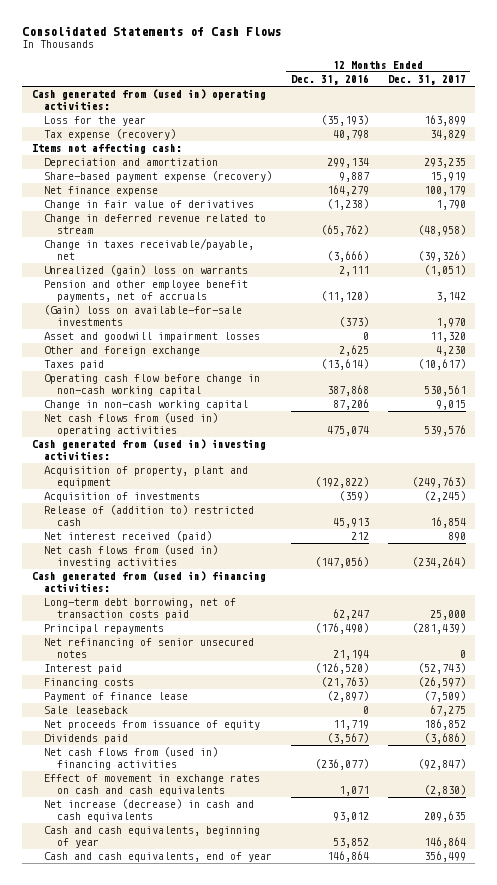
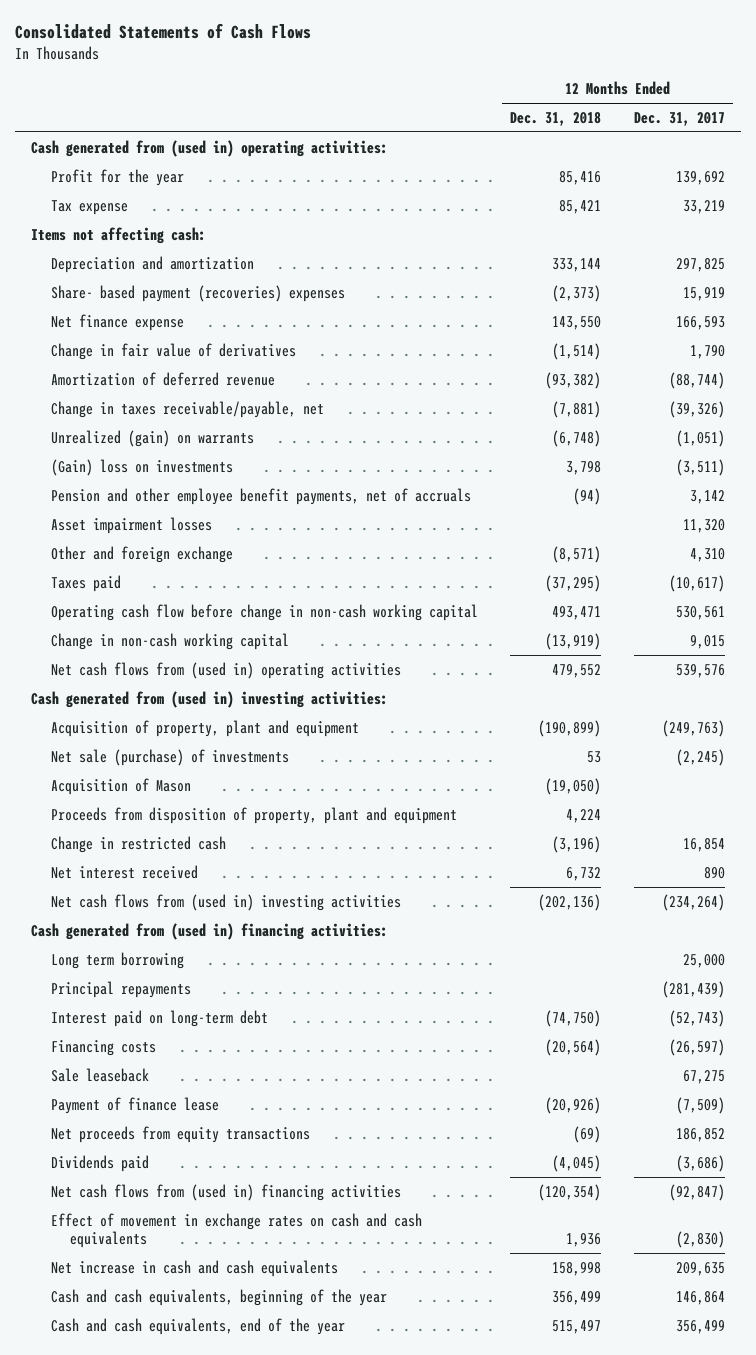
- | 12 Months Ended Dec. 31, 2016 | 12 Months Ended Dec. 31, 2017
+ | 12 Months Ended Dec. 31, 2018 | 12 Months Ended Dec. 31, 2017
- Loss for the year | (35,193) | 163,899
- Tax expense (recovery) | 40,798 | 34,829
+ Profit for the year | 85,416 | 139,692
+ Tax expense | 85,421 | 33,219
- Depreciation and amortization | 299,134 | 293,235
- Share-based payment expense (recovery) | 9,887 | 15,919
- Net finance expense | 164,279 | 100,179
+ Depreciation and amortization | 333,144 | 297,825
+ Share- based payment (recoveries) expenses | (2,373) | 15,919
+ Net finance expense | 143,550 | 166,593
- Change in deferred revenue related to stream | (65,762) | (48,958)
+ Amortization of deferred revenue | (93,382) | (88,744)
- Unrealized (gain) loss on warrants | 2,111 | (1,051)
+ Unrealized (gain) on warrants | (6,748) | (1,051)
+ (Gain) loss on investments | 3,798 | (3,511)
- (Gain) loss on available-for-sale investments | (373) | 1,970
- Asset and goodwill impairment losses | 0 | 11,320
- Other and foreign exchange | 2,625 | 4,230
+ Asset impairment losses | | 11,320
+ Other and foreign exchange | (8,571) | 4,310
- Acquisition of investments | (359) | (2,245)
- Release of (addition to) restricted cash | 45,913 | 16,854
- Net interest received (paid) | 212 | 890
+ Net sale (purchase) of investments | 53 | (2,245)
+ Acquisition of Mason | (19,050) |
+ Proceeds from disposition of property, plant and equipment | 4,224 |
+ Change in restricted cash | (3,196) | 16,854
+ Net interest received | 6,732 | 890
- Long-term debt borrowing, net of transaction costs paid | 62,247 | 25,000
+ Long term borrowing | | 25,000
- Net refinancing of senior unsecured notes | 21,194 | 0
- Interest paid | (126,520) | (52,743)
+ Interest paid on long-term debt | (74,750) | (52,743)
- Net proceeds from issuance of equity | 11,719 | 186,852
moved down: Payment of finance lease | (20,926) | (7,509)
+ Net proceeds from equity transactions | (69) | 186,852
- Net increase (decrease) in cash and cash equivalents | 93,012 | 209,635
- Cash and cash equivalents, beginning of year | 53,852 | 146,864
- Cash and cash equivalents, end of year | 146,864 | 356,499
+ Net increase in cash and cash equivalents | 158,998 | 209,635
+ Cash and cash equivalents, beginning of the year | 356,499 | 146,864
+ Cash and cash equivalents, end of the year | 515,497 | 356,499

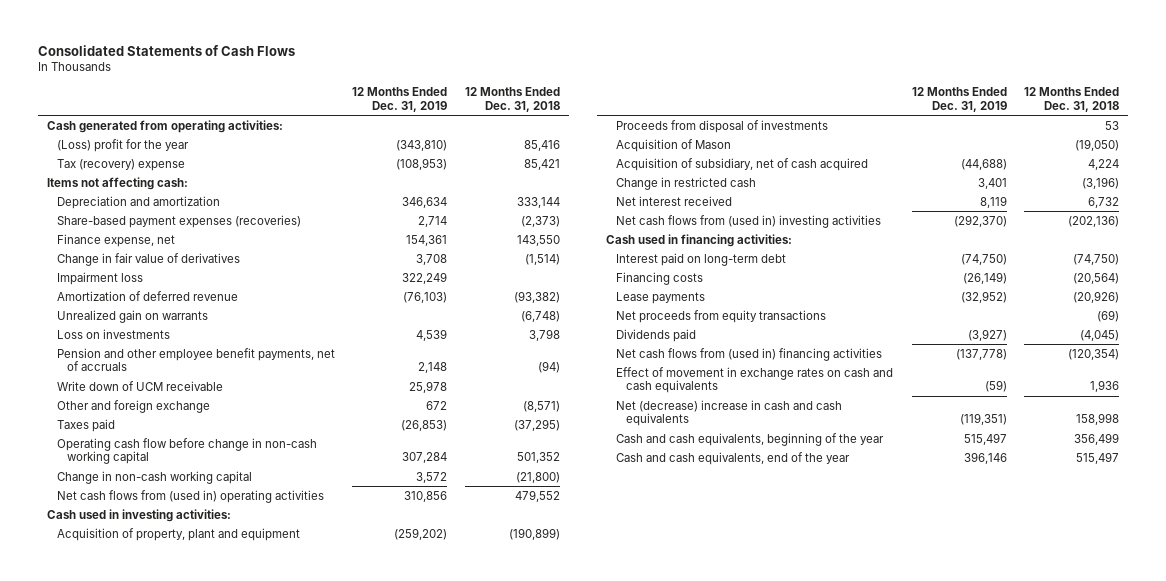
- | 12 Months Ended Dec. 31, 2018 | 12 Months Ended Dec. 31, 2017
+ | 12 Months Ended Dec. 31, 2019 | 12 Months Ended Dec. 31, 2018
- Cash generated from (used in) operating activities:
- Profit for the year | 85,416 | 139,692
- Tax expense | 85,421 | 33,219
+ Cash generated from operating activities:
+ (Loss) profit for the year | (343,810) | 85,416
+ Tax (recovery) expense | (108,953) | 85,421
- Share- based payment (recoveries) expenses | (2,373) | 15,919
- Net finance expense | 143,550 | 166,593
+ Share-based payment expenses (recoveries) | 2,714 | (2,373)
+ Finance expense, net | 154,361 | 143,550
+ Impairment loss | 322,249 |
- Change in taxes receivable/payable, net | (7,881) | (39,326)
- Unrealized (gain) on warrants | (6,748) | (1,051)
- (Gain) loss on investments | 3,798 | (3,511)
+ Unrealized gain on warrants | | (6,748)
+ Loss on investments | 4,539 | 3,798
- Asset impairment losses | | 11,320
+ Write down of UCM receivable | 25,978 |
- Operating cash flow before change in non-cash working capital | 493,471 | 530,561
- Change in non-cash working capital | (13,919) | 9,015
+ Operating cash flow before change in non-cash working capital | 307,284 | 501,352
+ Change in non-cash working capital | 3,572 | (21,800)
- Cash generated from (used in) investing activities:
+ Cash used in investing activities:
- Net sale (purchase) of investments | 53 | (2,245)
+ Proceeds from disposal of investments | | 53
- Proceeds from disposition of property, plant and equipment | 4,224 |
+ Acquisition of subsidiary, net of cash acquired | (44,688) | 4,224
- Cash generated from (used in) financing activities:
- Long term borrowing | | 25,000
- Principal repayments | | (281,439)
+ Cash used in financing activities:
- Sale leaseback | | 67,275
- Payment of finance lease | (20,926) | (7,509)
+ Lease payments | (32,952) | (20,926)
- Net increase in cash and cash equivalents | 158,998 | 209,635
+ Net (decrease) increase in cash and cash equivalents | (119,351) | 158,998

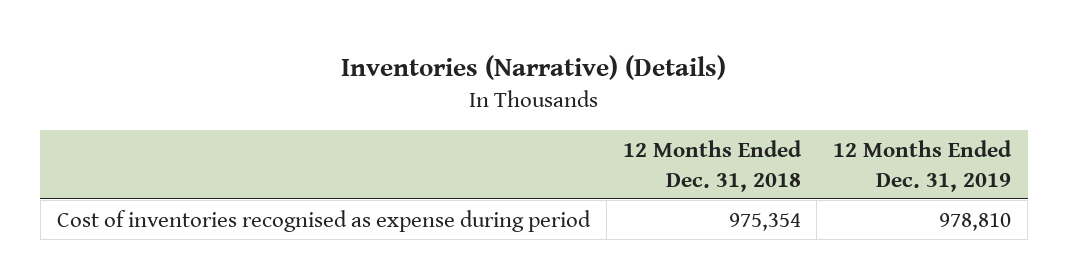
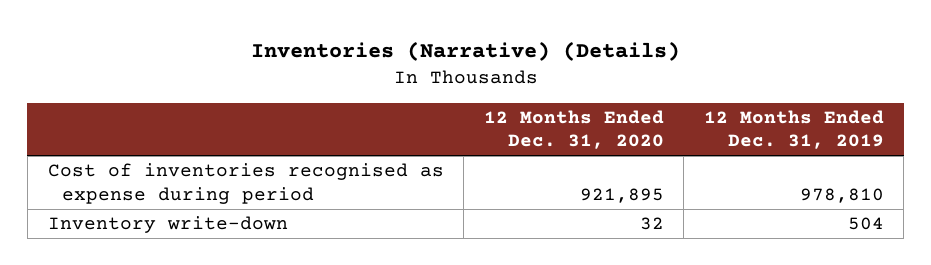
- | 12 Months Ended Dec. 31, 2018 | 12 Months Ended Dec. 31, 2019
+ | 12 Months Ended Dec. 31, 2020 | 12 Months Ended Dec. 31, 2019
+ Inventory write-down | 32 | 504

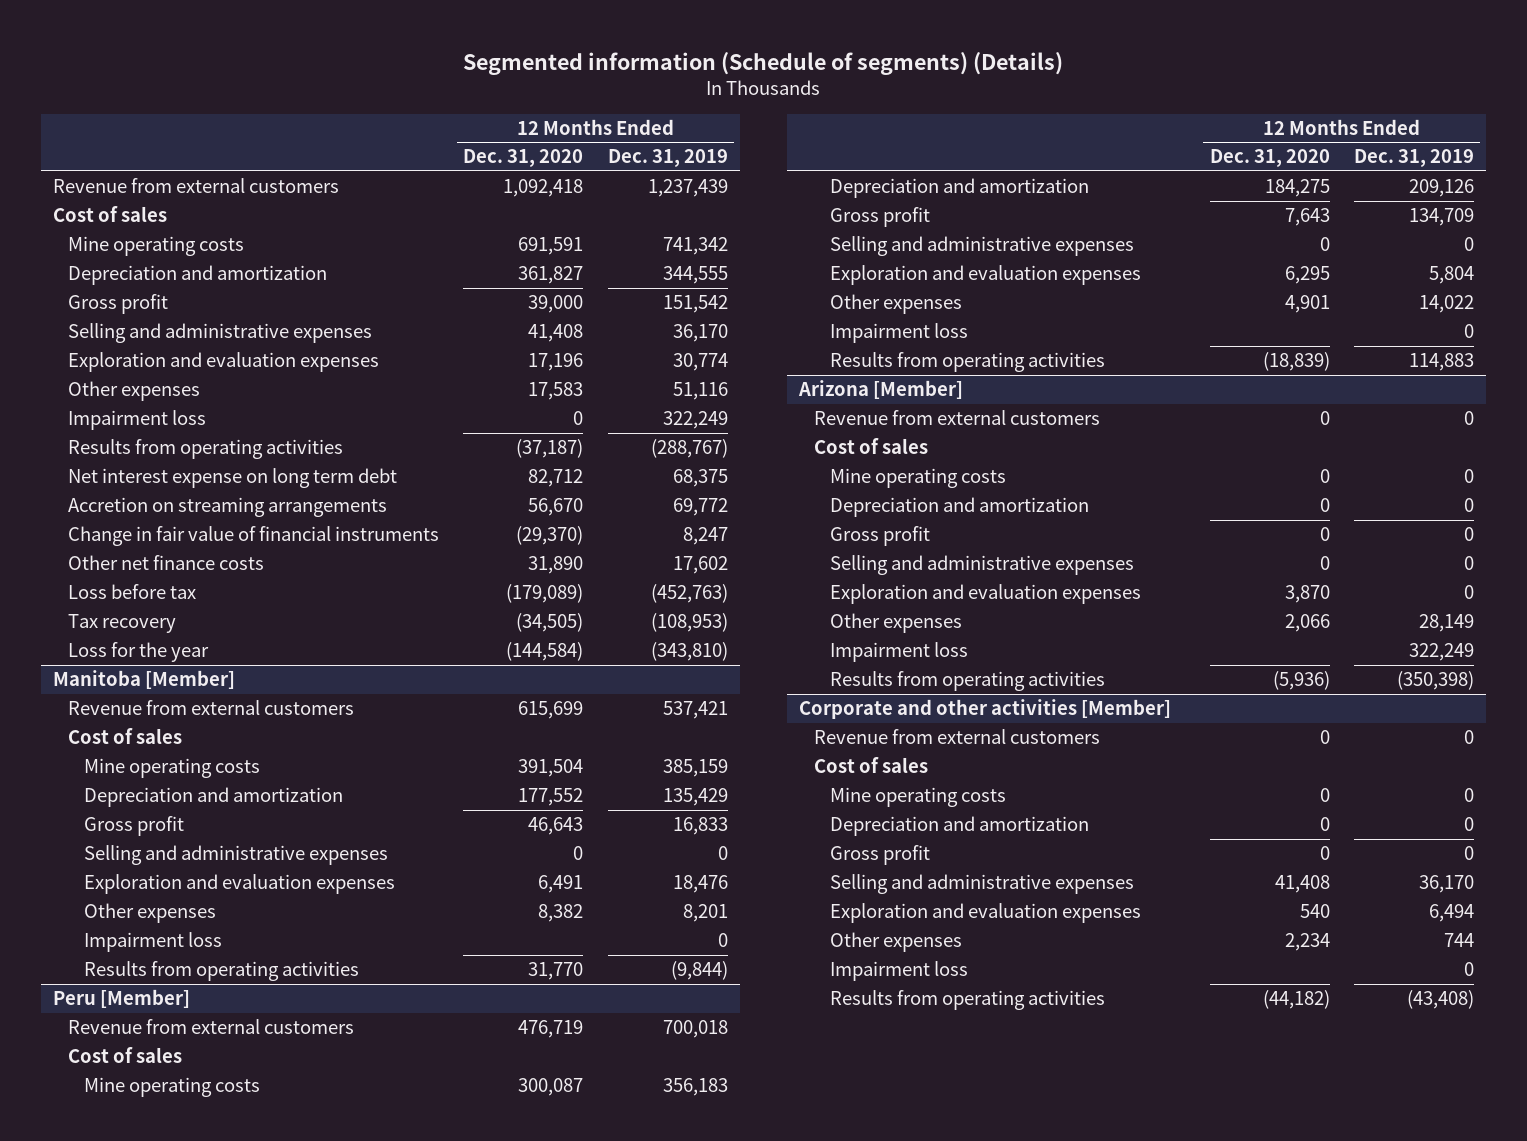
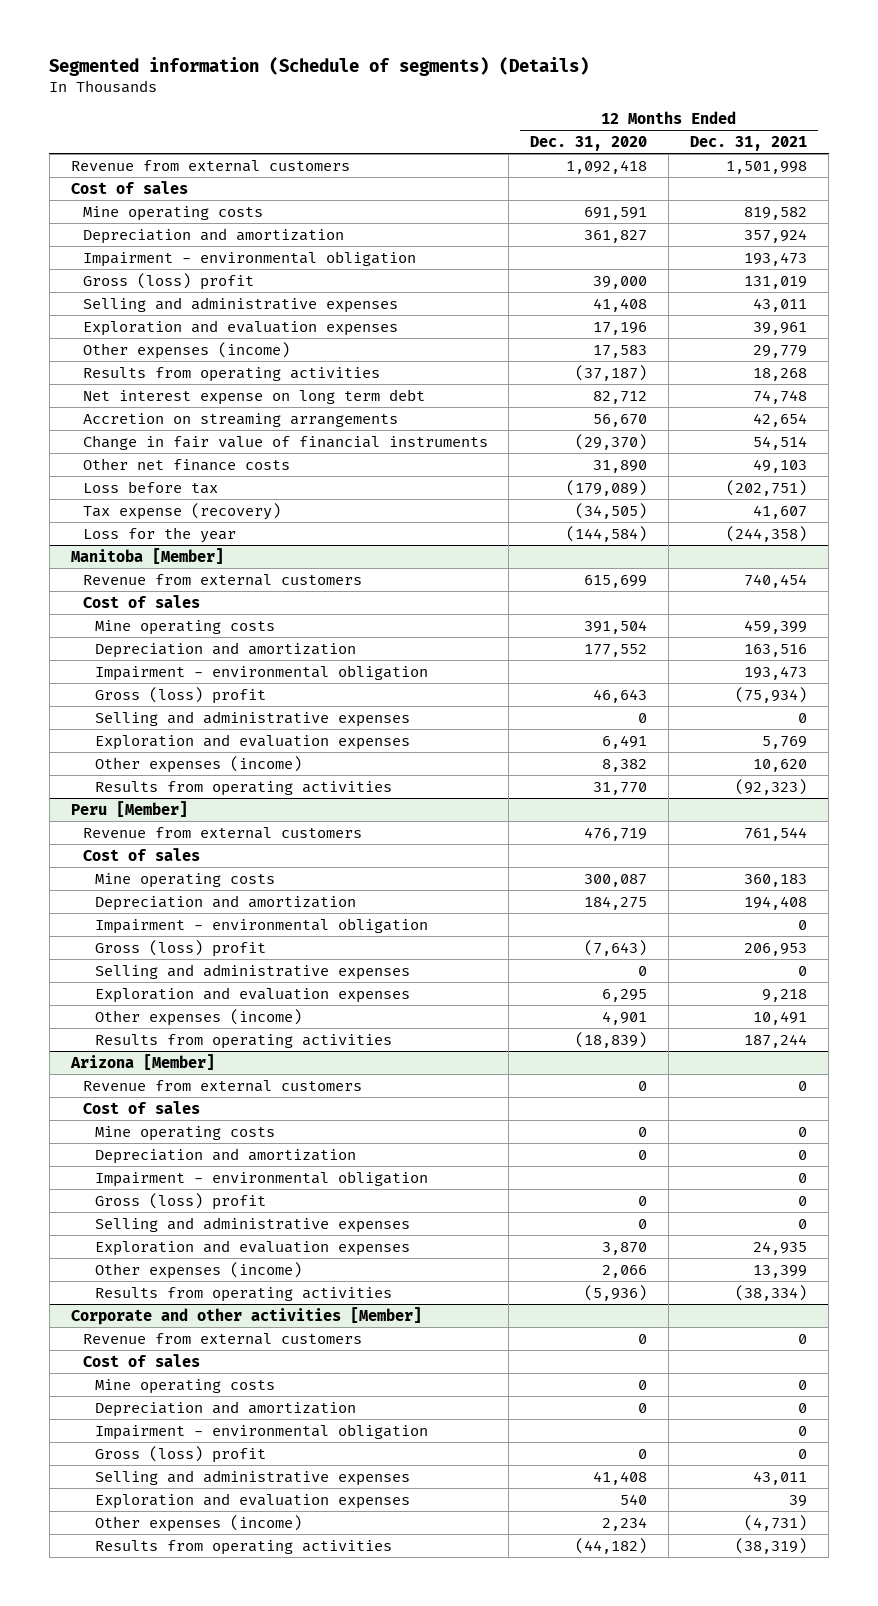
- | 12 Months Ended Dec. 31, 2020 | 12 Months Ended Dec. 31, 2019
+ | 12 Months Ended Dec. 31, 2020 | 12 Months Ended Dec. 31, 2021
- Gross profit | 39,000 | 151,542
+ Impairment - environmental obligation | | 193,473
+ Gross (loss) profit | 39,000 | 131,019
- Other expenses | 17,583 | 51,116
- Impairment loss | 0 | 322,249
+ Other expenses (income) | 17,583 | 29,779
- Tax recovery | (34,505) | (108,953)
+ Tax expense (recovery) | (34,505) | 41,607
@ Manitoba [Member]
- Gross profit | 46,643 | 16,833
+ Impairment - environmental obligation | | 193,473
+ Gross (loss) profit | 46,643 | (75,934)
- Other expenses | 8,382 | 8,201
- Impairment loss | | 0
+ Other expenses (income) | 8,382 | 10,620
@ Peru [Member]
- Gross profit | 7,643 | 134,709
+ Impairment - environmental obligation | | 0
+ Gross (loss) profit | (7,643) | 206,953
- Other expenses | 4,901 | 14,022
- Impairment loss | | 0
+ Other expenses (income) | 4,901 | 10,491
@ Arizona [Member]
- Gross profit | 0 | 0
+ Impairment - environmental obligation | | 0
+ Gross (loss) profit | 0 | 0
- Other expenses | 2,066 | 28,149
- Impairment loss | | 322,249
+ Other expenses (income) | 2,066 | 13,399
@ Corporate and other activities [Member]
- Gross profit | 0 | 0
+ Impairment - environmental obligation | | 0
+ Gross (loss) profit | 0 | 0
- Other expenses | 2,234 | 744
- Impairment loss | | 0
+ Other expenses (income) | 2,234 | (4,731)

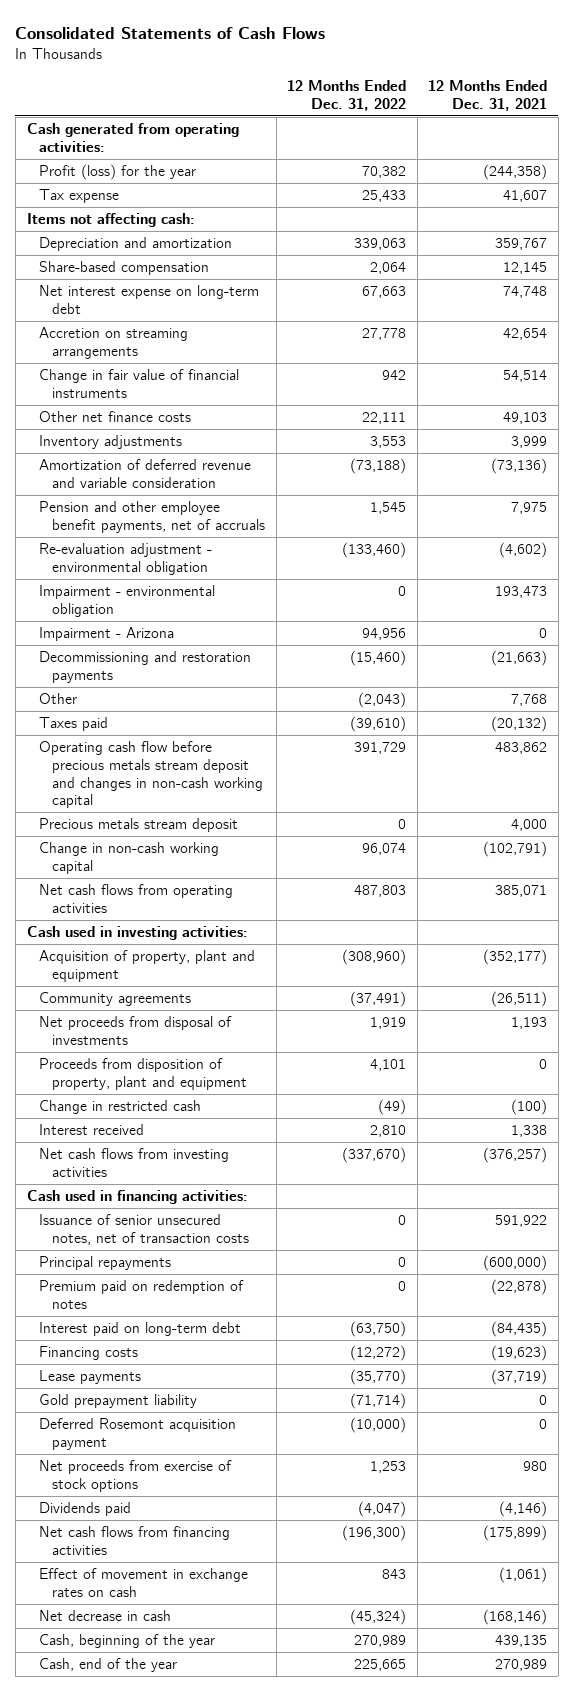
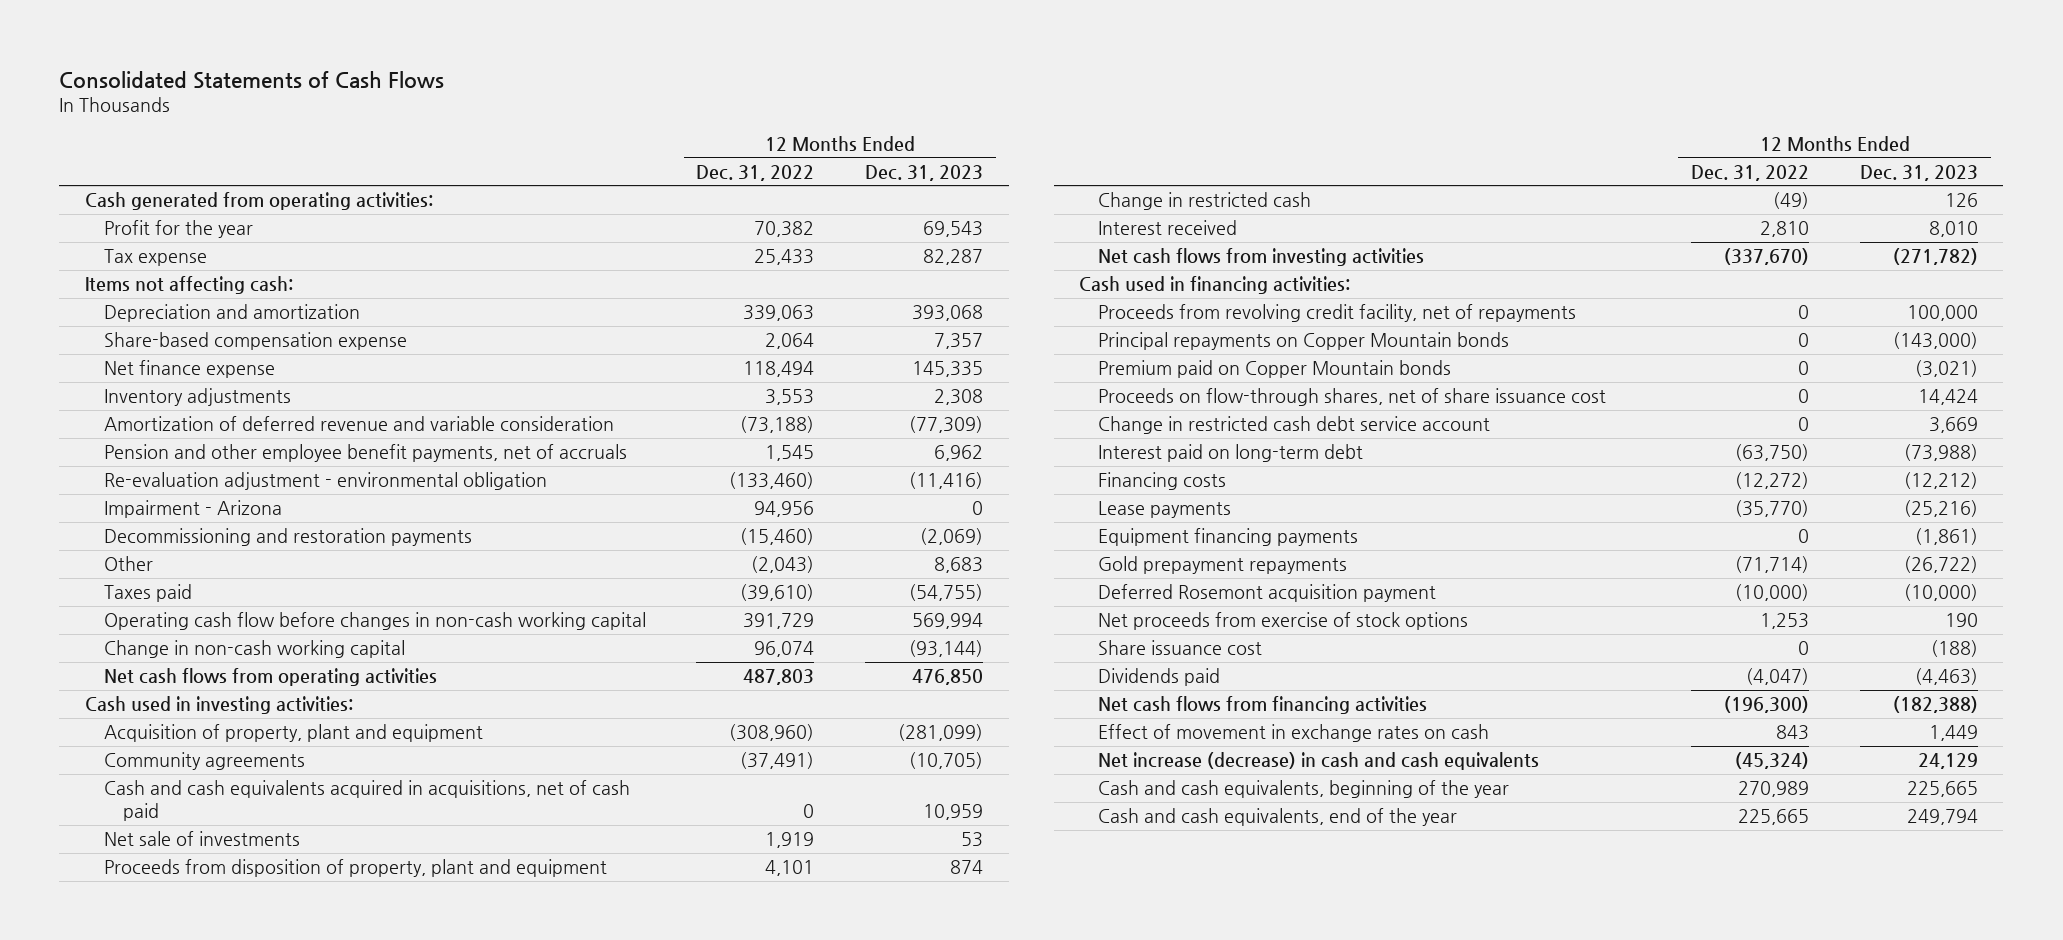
- | 12 Months Ended Dec. 31, 2022 | 12 Months Ended Dec. 31, 2021
+ | 12 Months Ended Dec. 31, 2022 | 12 Months Ended Dec. 31, 2023
- Profit (loss) for the year | 70,382 | (244,358)
+ Profit for the year | 70,382 | 69,543
- Share-based compensation | 2,064 | 12,145
- Net interest expense on long-term debt | 67,663 | 74,748
- Accretion on streaming arrangements | 27,778 | 42,654
- Change in fair value of financial instruments | 942 | 54,514
- Other net finance costs | 22,111 | 49,103
+ Share-based compensation expense | 2,064 | 7,357
+ Net finance expense | 118,494 | 145,335
- Impairment - environmental obligation | 0 | 193,473
- Operating cash flow before precious metals stream deposit and changes in non-cash working capital | 391,729 | 483,862
- Precious metals stream deposit | 0 | 4,000
+ Operating cash flow before changes in non-cash working capital | 391,729 | 569,994
- Net proceeds from disposal of investments | 1,919 | 1,193
+ Cash and cash equivalents acquired in acquisitions, net of cash paid | 0 | 10,959
+ Net sale of investments | 1,919 | 53
- Issuance of senior unsecured notes, net of transaction costs | 0 | 591,922
- Principal repayments | 0 | (600,000)
- Premium paid on redemption of notes | 0 | (22,878)
+ Proceeds from revolving credit facility, net of repayments | 0 | 100,000
+ Principal repayments on Copper Mountain bonds | 0 | (143,000)
+ Premium paid on Copper Mountain bonds | 0 | (3,021)
+ Proceeds on flow-through shares, net of share issuance cost | 0 | 14,424
+ Change in restricted cash debt service account | 0 | 3,669
- Gold prepayment liability | (71,714) | 0
+ Equipment financing payments | 0 | (1,861)
+ Gold prepayment repayments | (71,714) | (26,722)
+ Share issuance cost | 0 | (188)
- Net decrease in cash | (45,324) | (168,146)
- Cash, beginning of the year | 270,989 | 439,135
- Cash, end of the year | 225,665 | 270,989
+ Net increase (decrease) in cash and cash equivalents | (45,324) | 24,129
+ Cash and cash equivalents, beginning of the year | 270,989 | 225,665
+ Cash and cash equivalents, end of the year | 225,665 | 249,794

